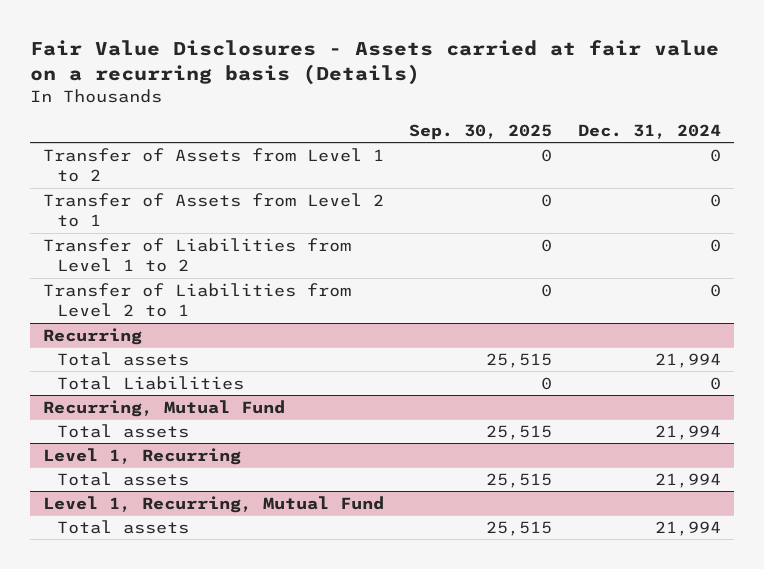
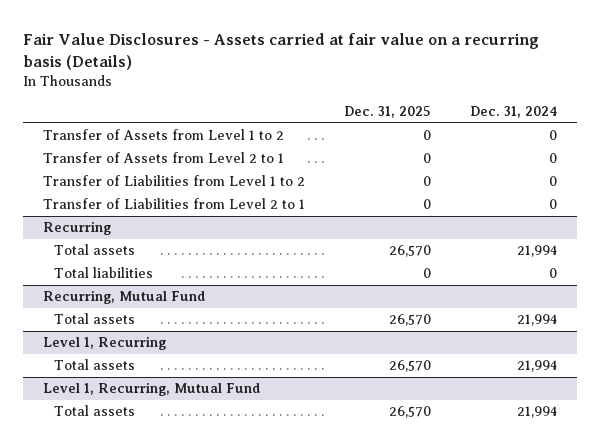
- | Sep. 30, 2025 | Dec. 31, 2024
+ | Dec. 31, 2025 | Dec. 31, 2024
@ Recurring
- Total Liabilities | 0 | 0
+ Total liabilities | 0 | 0

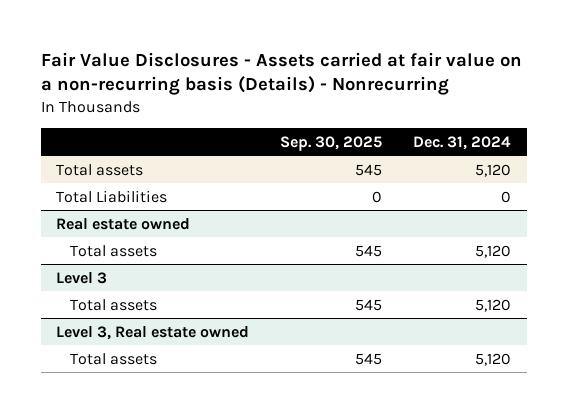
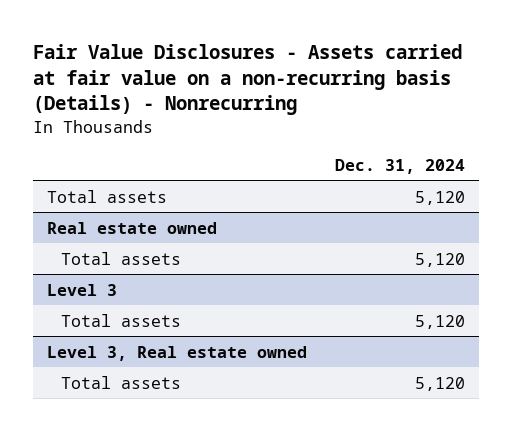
- | Sep. 30, 2025 | Dec. 31, 2024
+ | Dec. 31, 2024
- Total Liabilities | 0 | 0

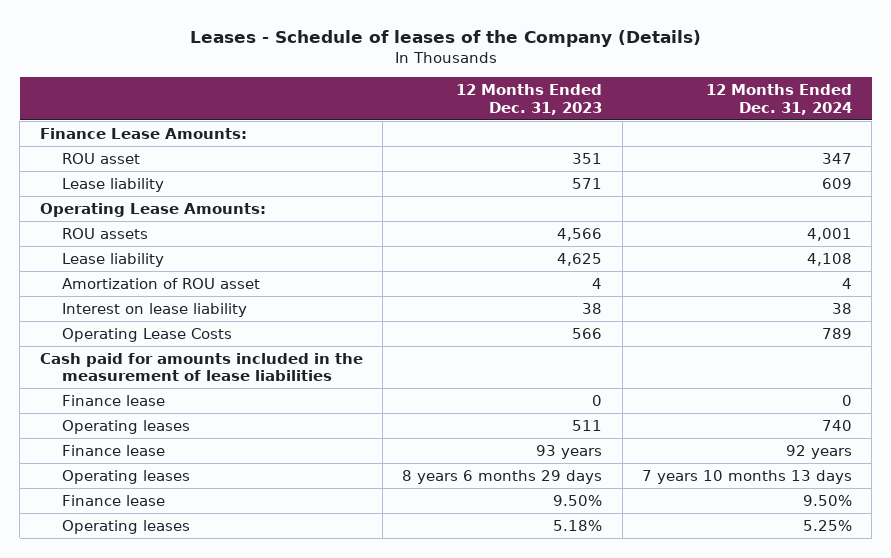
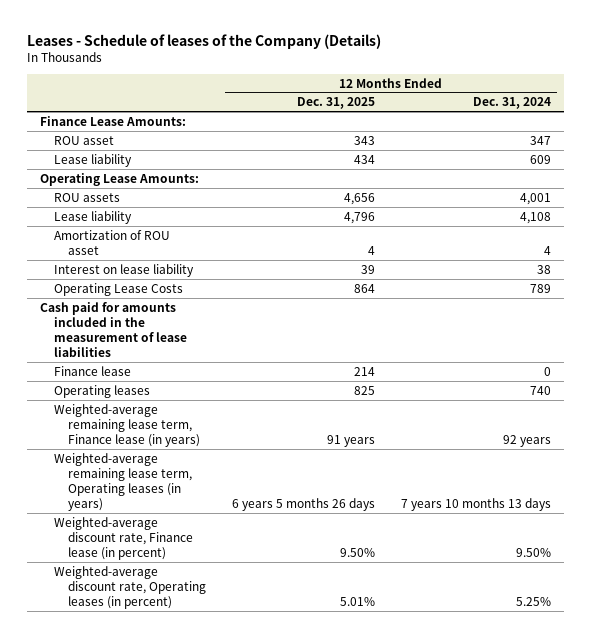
- | 12 Months Ended Dec. 31, 2023 | 12 Months Ended Dec. 31, 2024
+ | 12 Months Ended Dec. 31, 2025 | 12 Months Ended Dec. 31, 2024
- Finance lease | 93 years | 92 years
- Operating leases | 8 years 6 months 29 days | 7 years 10 months 13 days
- Finance lease | 9.50% | 9.50%
- Operating leases | 5.18% | 5.25%
+ Weighted-average remaining lease term, Finance lease (in years) | 91 years | 92 years
+ Weighted-average remaining lease term, Operating leases (in years) | 6 years 5 months 26 days | 7 years 10 months 13 days
+ Weighted-average discount rate, Finance lease (in percent) | 9.50% | 9.50%
+ Weighted-average discount rate, Operating leases (in percent) | 5.01% | 5.25%

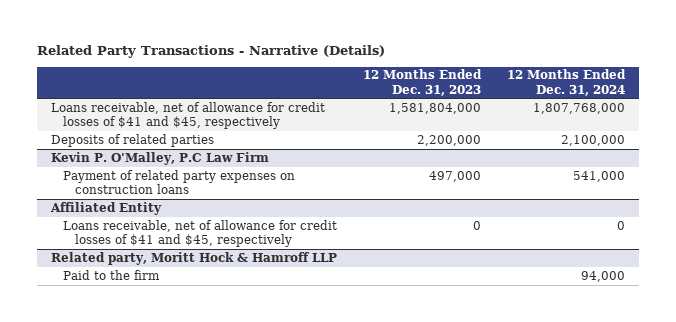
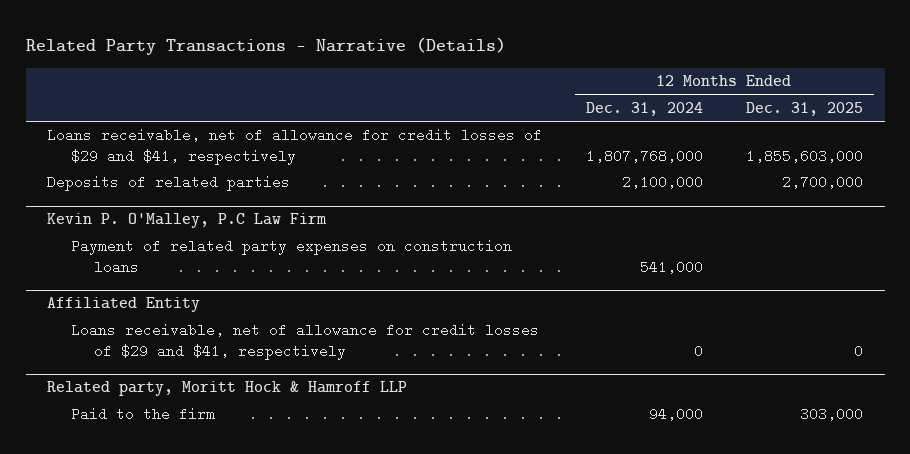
- | 12 Months Ended Dec. 31, 2023 | 12 Months Ended Dec. 31, 2024
+ | 12 Months Ended Dec. 31, 2024 | 12 Months Ended Dec. 31, 2025
- Loans receivable, net of allowance for credit losses of $41 and $45, respectively | 1,581,804,000 | 1,807,768,000
+ Loans receivable, net of allowance for credit losses of $29 and $41, respectively | 1,807,768,000 | 1,855,603,000
@ Affiliated Entity
- Loans receivable, net of allowance for credit losses of $41 and $45, respectively | 0 | 0
+ Loans receivable, net of allowance for credit losses of $29 and $41, respectively | 0 | 0

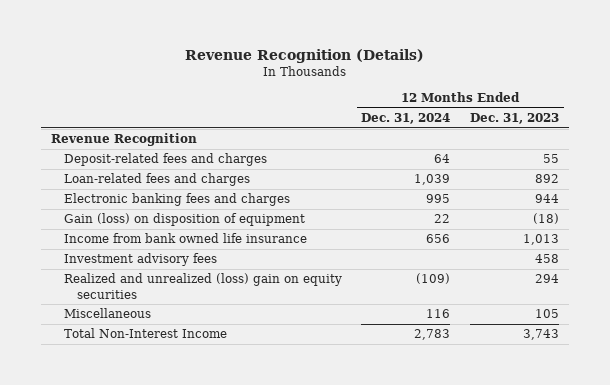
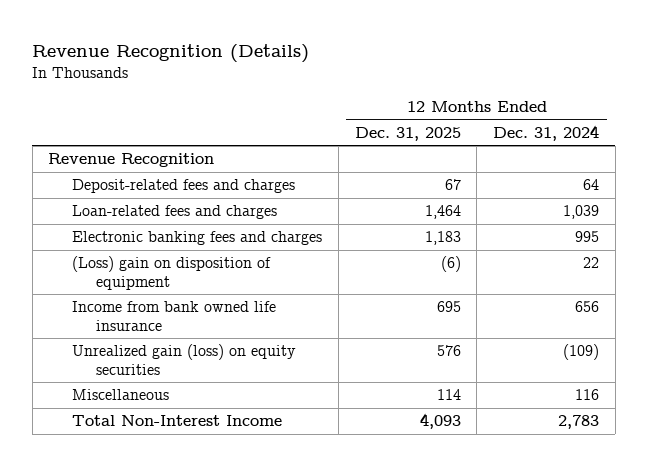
- | 12 Months Ended Dec. 31, 2024 | 12 Months Ended Dec. 31, 2023
+ | 12 Months Ended Dec. 31, 2025 | 12 Months Ended Dec. 31, 2024
- Gain (loss) on disposition of equipment | 22 | (18)
+ (Loss) gain on disposition of equipment | (6) | 22
- Investment advisory fees | | 458
- Realized and unrealized (loss) gain on equity securities | (109) | 294
+ Unrealized gain (loss) on equity securities | 576 | (109)

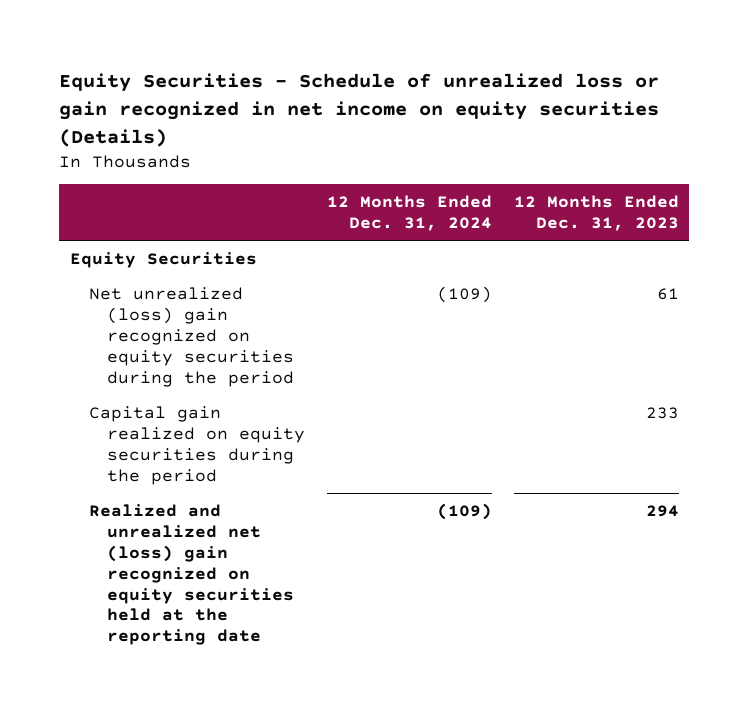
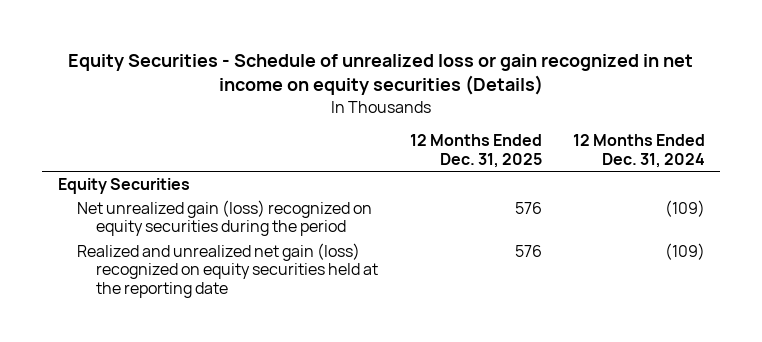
- | 12 Months Ended Dec. 31, 2024 | 12 Months Ended Dec. 31, 2023
+ | 12 Months Ended Dec. 31, 2025 | 12 Months Ended Dec. 31, 2024
- Net unrealized (loss) gain recognized on equity securities during the period | (109) | 61
- Capital gain realized on equity securities during the period | | 233
- Realized and unrealized net (loss) gain recognized on equity securities held at the reporting date | (109) | 294
+ Net unrealized gain (loss) recognized on equity securities during the period | 576 | (109)
+ Realized and unrealized net gain (loss) recognized on equity securities held at the reporting date | 576 | (109)

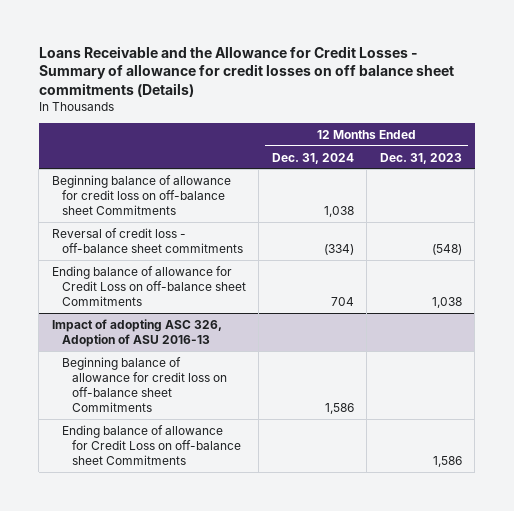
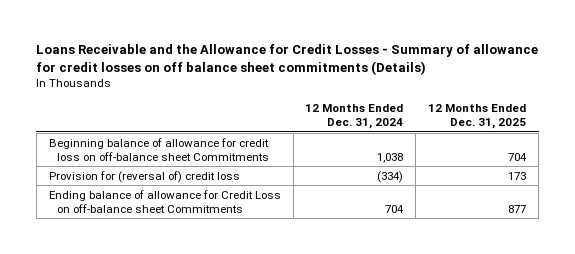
- | 12 Months Ended Dec. 31, 2024 | 12 Months Ended Dec. 31, 2023
+ | 12 Months Ended Dec. 31, 2024 | 12 Months Ended Dec. 31, 2025
- Reversal of credit loss - off-balance sheet commitments | (334) | (548)
+ Provision for (reversal of) credit loss | (334) | 173
- Impact of adopting ASC 326, Adoption of ASU 2016-13
- Beginning balance of allowance for credit loss on off-balance sheet Commitments | 1,586 |
- Ending balance of allowance for Credit Loss on off-balance sheet Commitments | | 1,586

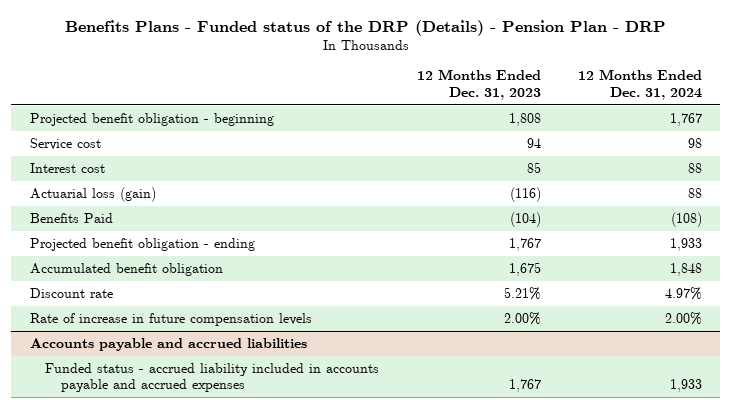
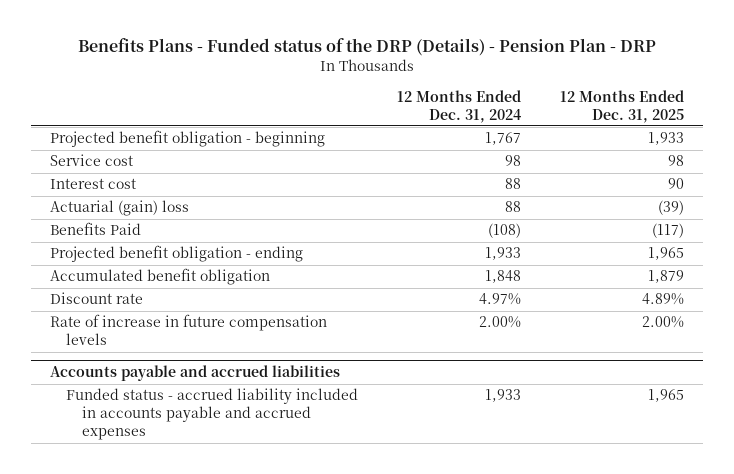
- | 12 Months Ended Dec. 31, 2023 | 12 Months Ended Dec. 31, 2024
+ | 12 Months Ended Dec. 31, 2024 | 12 Months Ended Dec. 31, 2025
- Actuarial loss (gain) | (116) | 88
+ Actuarial (gain) loss | 88 | (39)

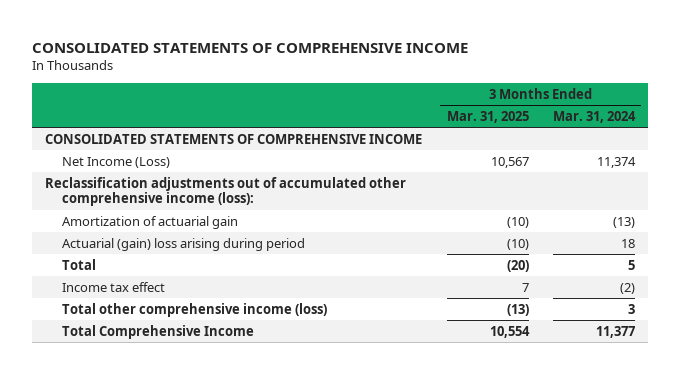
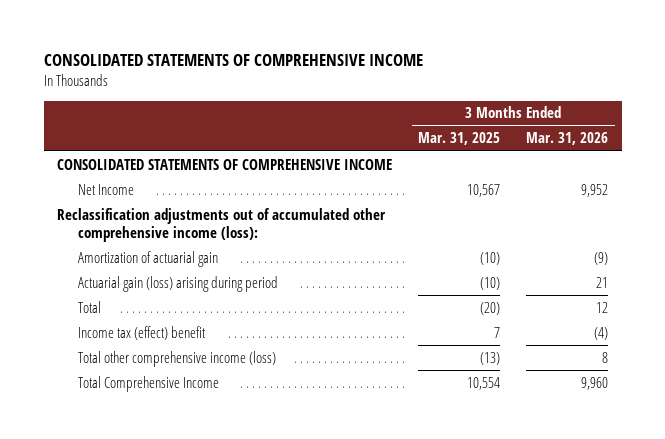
- | 3 Months Ended Mar. 31, 2025 | 3 Months Ended Mar. 31, 2024
+ | 3 Months Ended Mar. 31, 2025 | 3 Months Ended Mar. 31, 2026
- Net Income (Loss) | 10,567 | 11,374
+ Net Income | 10,567 | 9,952
- Actuarial (gain) loss arising during period | (10) | 18
+ Actuarial gain (loss) arising during period | (10) | 21
- Income tax effect | 7 | (2)
+ Income tax (effect) benefit | 7 | (4)

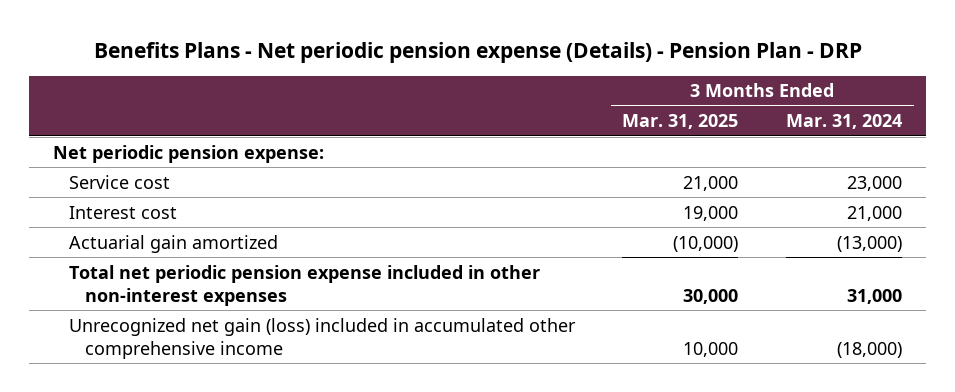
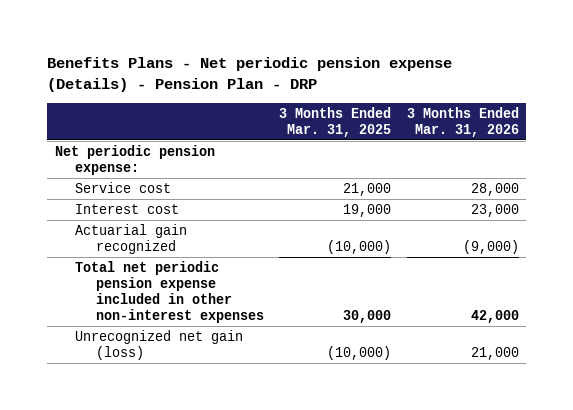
- | 3 Months Ended Mar. 31, 2025 | 3 Months Ended Mar. 31, 2024
+ | 3 Months Ended Mar. 31, 2025 | 3 Months Ended Mar. 31, 2026
- Actuarial gain amortized | (10,000) | (13,000)
+ Actuarial gain recognized | (10,000) | (9,000)
- Unrecognized net gain (loss) included in accumulated other comprehensive income | 10,000 | (18,000)
+ Unrecognized net gain (loss) | (10,000) | 21,000

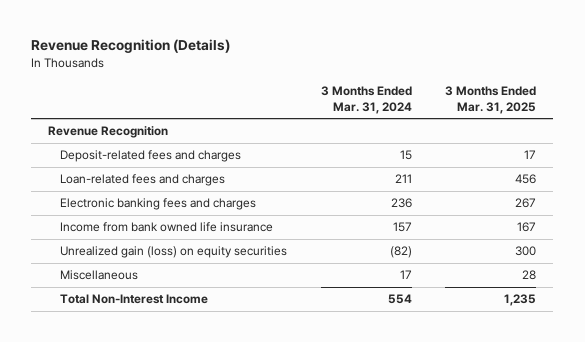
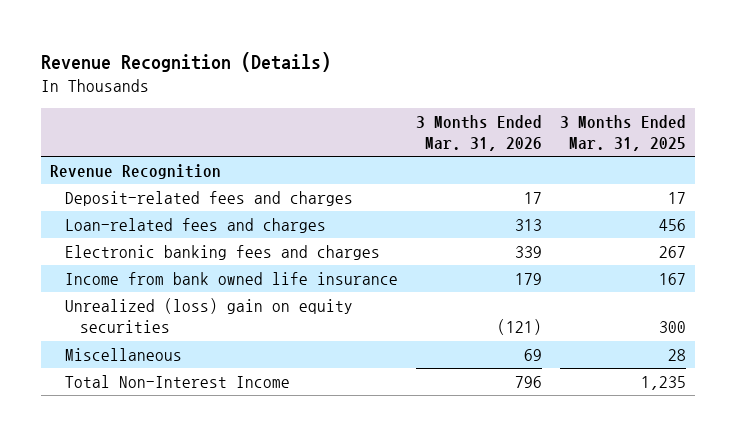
- | 3 Months Ended Mar. 31, 2024 | 3 Months Ended Mar. 31, 2025
+ | 3 Months Ended Mar. 31, 2026 | 3 Months Ended Mar. 31, 2025
- Unrealized gain (loss) on equity securities | (82) | 300
+ Unrealized (loss) gain on equity securities | (121) | 300

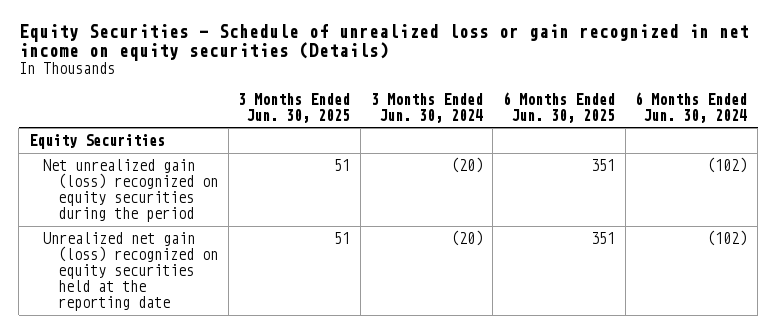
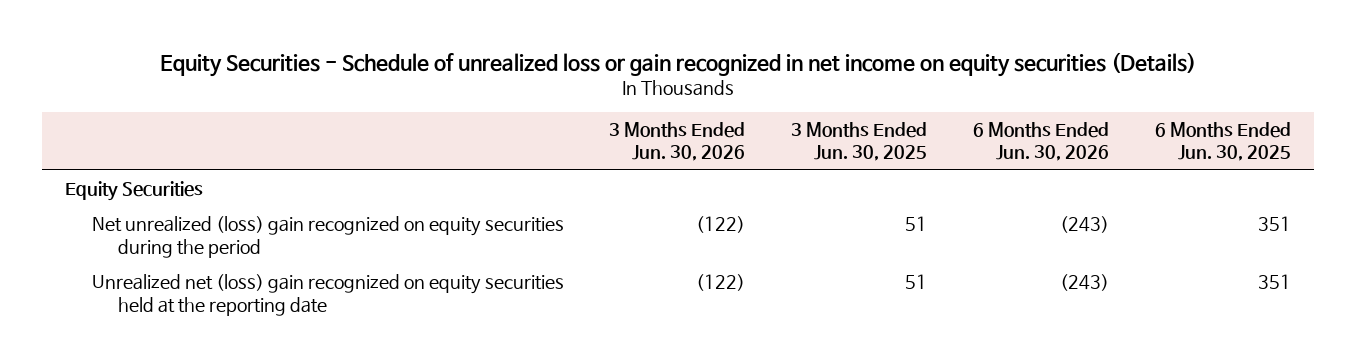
- | 3 Months Ended Jun. 30, 2025 | 3 Months Ended Jun. 30, 2024 | 6 Months Ended Jun. 30, 2025 | 6 Months Ended Jun. 30, 2024
+ | 3 Months Ended Jun. 30, 2026 | 3 Months Ended Jun. 30, 2025 | 6 Months Ended Jun. 30, 2026 | 6 Months Ended Jun. 30, 2025
- Net unrealized gain (loss) recognized on equity securities during the period | 51 | (20) | 351 | (102)
- Unrealized net gain (loss) recognized on equity securities held at the reporting date | 51 | (20) | 351 | (102)
+ Net unrealized (loss) gain recognized on equity securities during the period | (122) | 51 | (243) | 351
+ Unrealized net (loss) gain recognized on equity securities held at the reporting date | (122) | 51 | (243) | 351

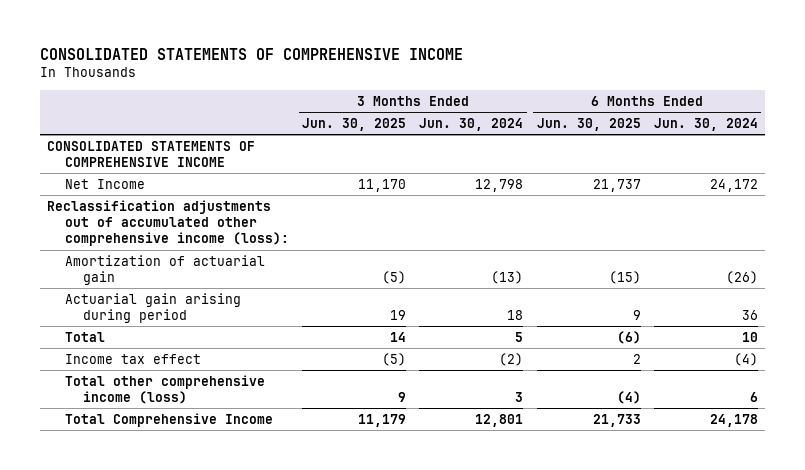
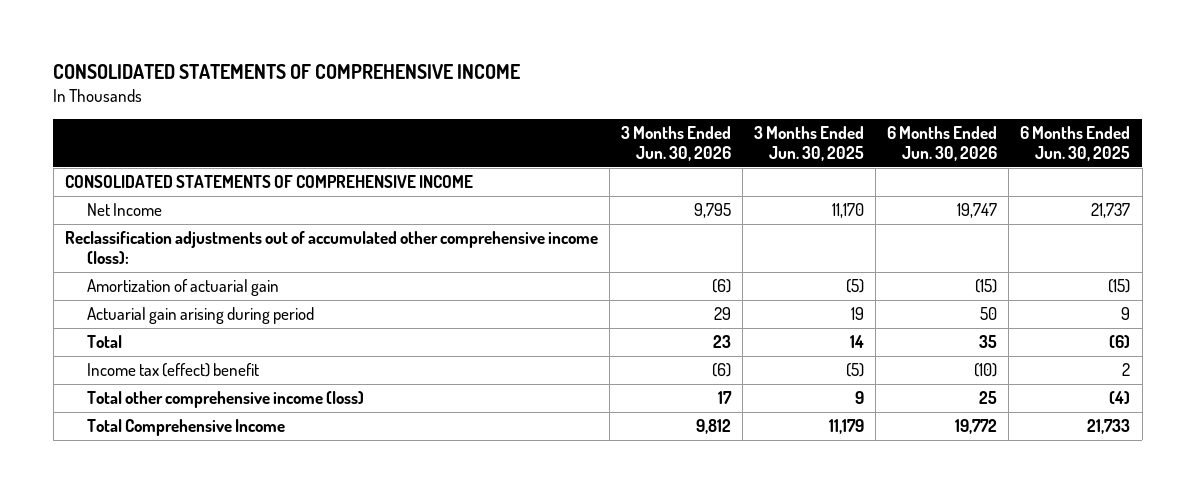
- | 3 Months Ended Jun. 30, 2025 | 3 Months Ended Jun. 30, 2024 | 6 Months Ended Jun. 30, 2025 | 6 Months Ended Jun. 30, 2024
+ | 3 Months Ended Jun. 30, 2026 | 3 Months Ended Jun. 30, 2025 | 6 Months Ended Jun. 30, 2026 | 6 Months Ended Jun. 30, 2025
- Income tax effect | (5) | (2) | 2 | (4)
+ Income tax (effect) benefit | (6) | (5) | (10) | 2

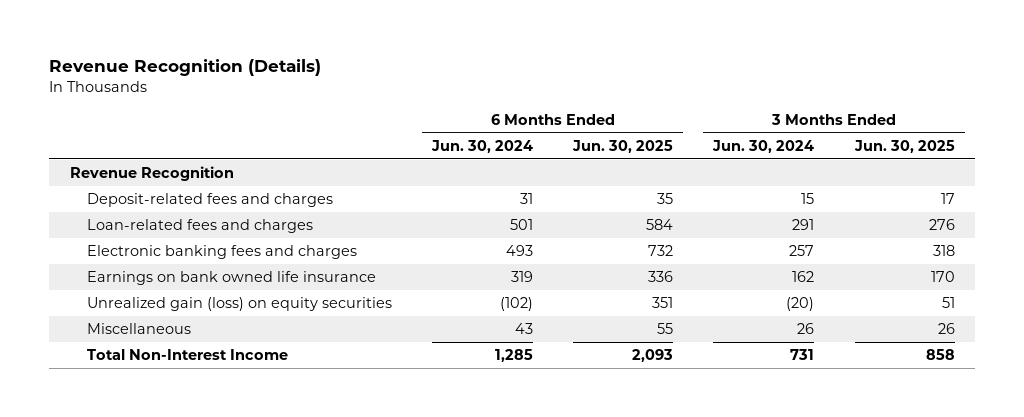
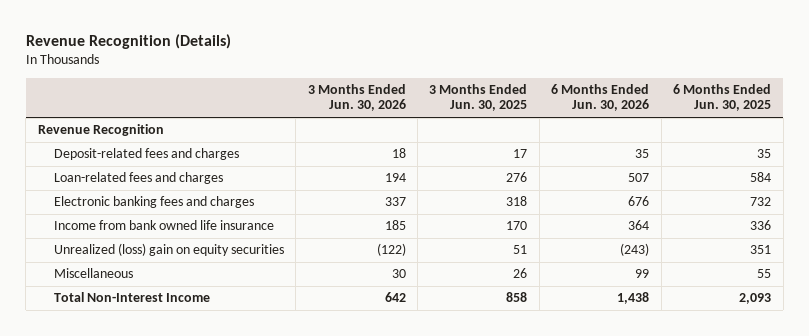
- | 6 Months Ended Jun. 30, 2024 | 6 Months Ended Jun. 30, 2025 | 3 Months Ended Jun. 30, 2024 | 3 Months Ended Jun. 30, 2025
+ | 3 Months Ended Jun. 30, 2026 | 3 Months Ended Jun. 30, 2025 | 6 Months Ended Jun. 30, 2026 | 6 Months Ended Jun. 30, 2025
- Earnings on bank owned life insurance | 319 | 336 | 162 | 170
- Unrealized gain (loss) on equity securities | (102) | 351 | (20) | 51
+ Income from bank owned life insurance | 185 | 170 | 364 | 336
+ Unrealized (loss) gain on equity securities | (122) | 51 | (243) | 351

